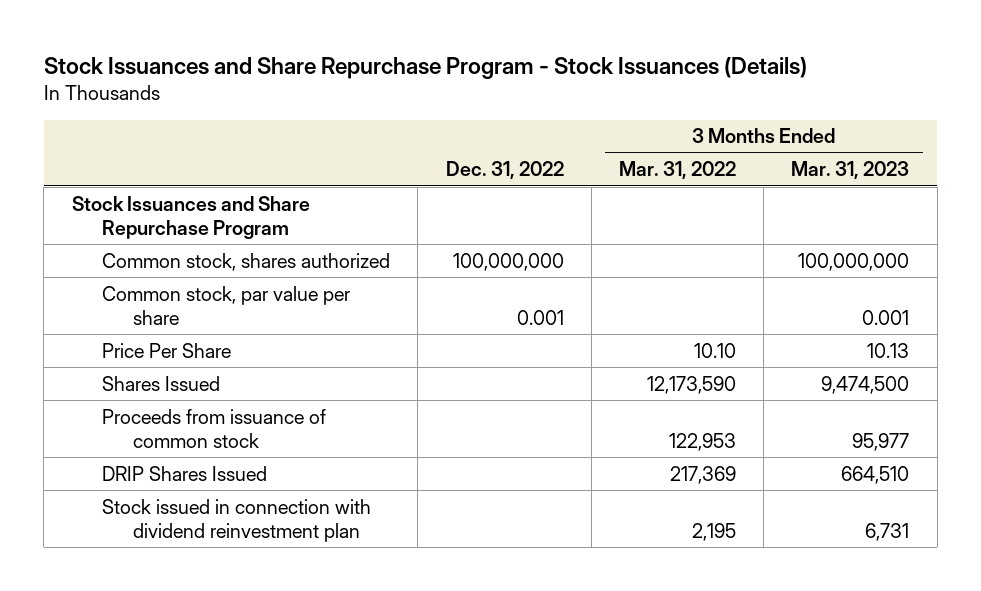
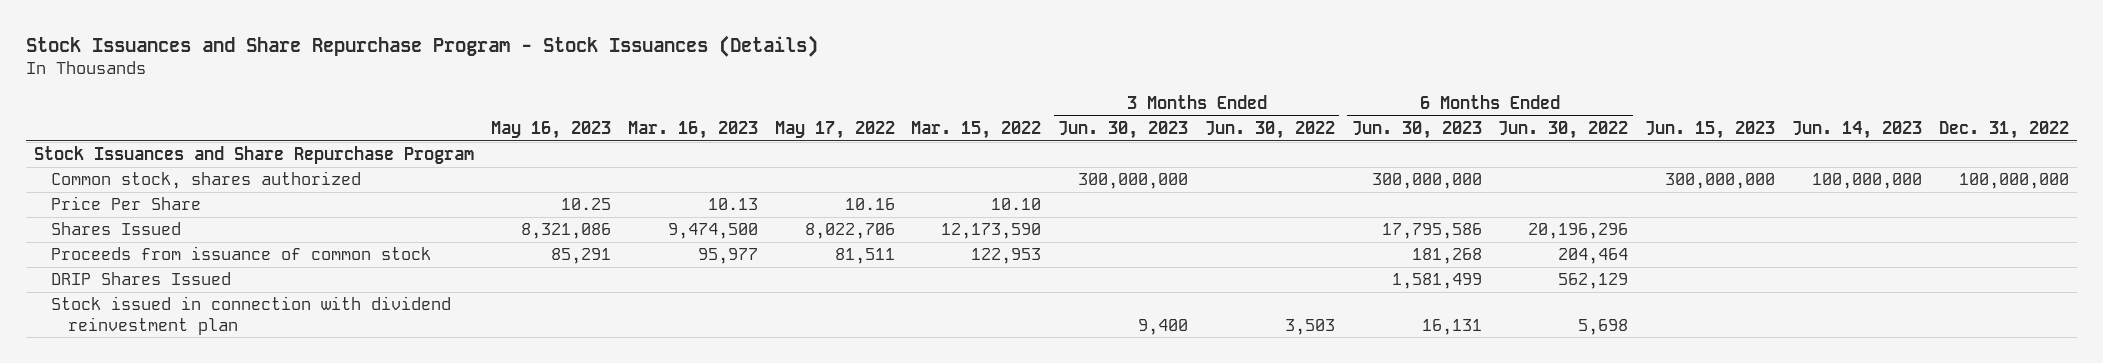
- | Dec. 31, 2022 | 3 Months Ended Mar. 31, 2022 | 3 Months Ended Mar. 31, 2023
+ | May 16, 2023 | Mar. 16, 2023 | May 17, 2022 | Mar. 15, 2022 | 3 Months Ended Jun. 30, 2023 | 3 Months Ended Jun. 30, 2022 | 6 Months Ended Jun. 30, 2023 | 6 Months Ended Jun. 30, 2022 | Jun. 15, 2023 | Jun. 14, 2023 | Dec. 31, 2022
- Common stock, par value per share | 0.001 | | 0.001

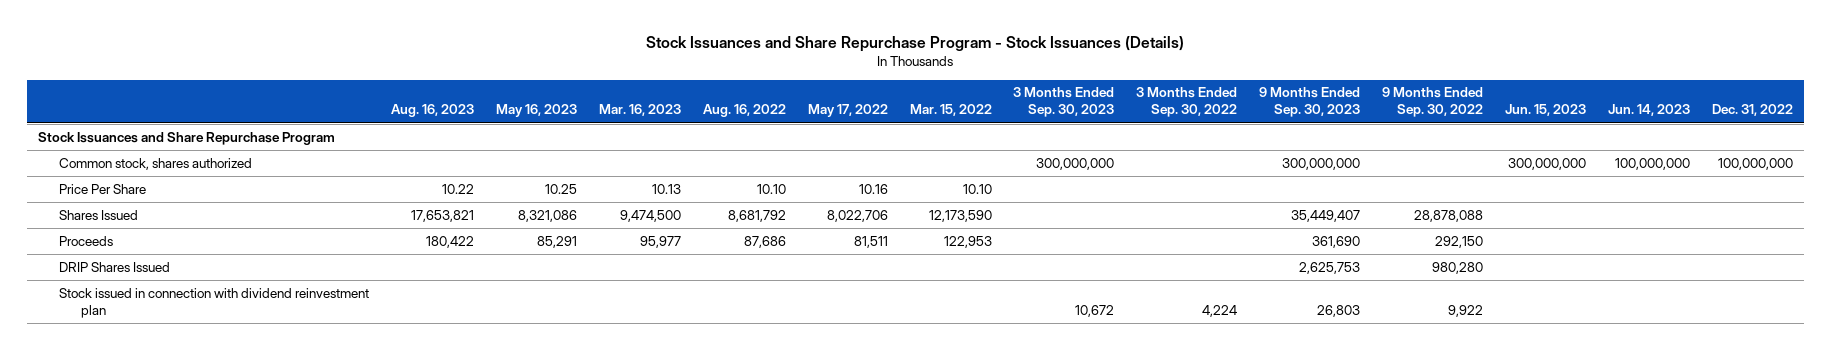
- | May 16, 2023 | Mar. 16, 2023 | May 17, 2022 | Mar. 15, 2022 | 3 Months Ended Jun. 30, 2023 | 3 Months Ended Jun. 30, 2022 | 6 Months Ended Jun. 30, 2023 | 6 Months Ended Jun. 30, 2022 | Jun. 15, 2023 | Jun. 14, 2023 | Dec. 31, 2022
+ | Aug. 16, 2023 | May 16, 2023 | Mar. 16, 2023 | Aug. 16, 2022 | May 17, 2022 | Mar. 15, 2022 | 3 Months Ended Sep. 30, 2023 | 3 Months Ended Sep. 30, 2022 | 9 Months Ended Sep. 30, 2023 | 9 Months Ended Sep. 30, 2022 | Jun. 15, 2023 | Jun. 14, 2023 | Dec. 31, 2022
- Proceeds from issuance of common stock | 85,291 | 95,977 | 81,511 | 122,953 | | | 181,268 | 204,464 | | |
+ Proceeds | 180,422 | 85,291 | 95,977 | 87,686 | 81,511 | 122,953 | | | 361,690 | 292,150 | | |

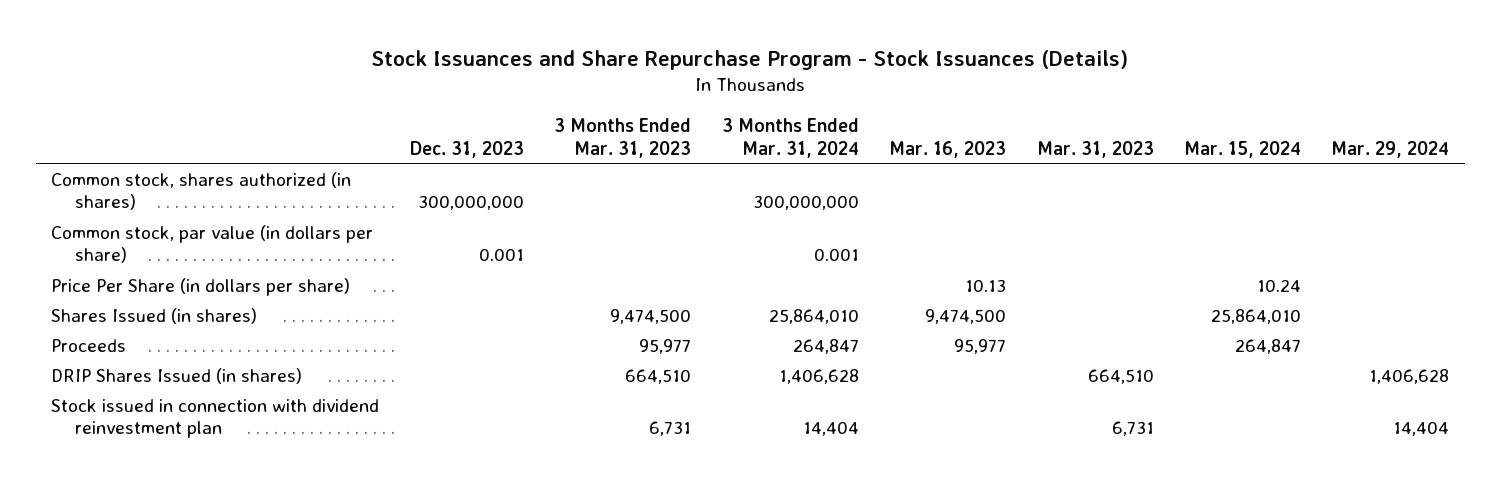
- | Aug. 16, 2023 | May 16, 2023 | Mar. 16, 2023 | Aug. 16, 2022 | May 17, 2022 | Mar. 15, 2022 | 3 Months Ended Sep. 30, 2023 | 3 Months Ended Sep. 30, 2022 | 9 Months Ended Sep. 30, 2023 | 9 Months Ended Sep. 30, 2022 | Jun. 15, 2023 | Jun. 14, 2023 | Dec. 31, 2022
+ | Dec. 31, 2023 | 3 Months Ended Mar. 31, 2023 | 3 Months Ended Mar. 31, 2024 | Mar. 16, 2023 | Mar. 31, 2023 | Mar. 15, 2024 | Mar. 29, 2024
- Stock Issuances and Share Repurchase Program
- Common stock, shares authorized | | | | | | | 300,000,000 | | 300,000,000 | | 300,000,000 | 100,000,000 | 100,000,000
- Price Per Share | 10.22 | 10.25 | 10.13 | 10.10 | 10.16 | 10.10 | | | | | | |
- Shares Issued | 17,653,821 | 8,321,086 | 9,474,500 | 8,681,792 | 8,022,706 | 12,173,590 | | | 35,449,407 | 28,878,088 | | |
+ Common stock, shares authorized (in shares) | 300,000,000 | | 300,000,000 | | | |
+ Common stock, par value (in dollars per share) | 0.001 | | 0.001 | | | |
+ Price Per Share (in dollars per share) | | | | 10.13 | | 10.24 |
+ Shares Issued (in shares) | | 9,474,500 | 25,864,010 | 9,474,500 | | 25,864,010 |
- DRIP Shares Issued | | | | | | | | | 2,625,753 | 980,280 | | |
+ DRIP Shares Issued (in shares) | | 664,510 | 1,406,628 | | 664,510 | | 1,406,628

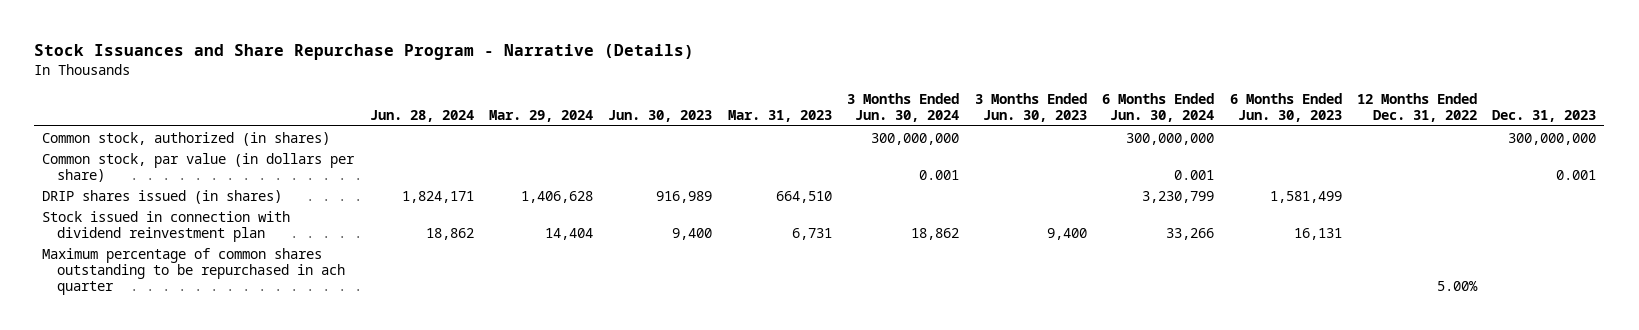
- Stock Issuances and Share Repurchase Program - Stock Issuances (Details)
+ Stock Issuances and Share Repurchase Program - Narrative (Details)
- | Dec. 31, 2023 | 3 Months Ended Mar. 31, 2023 | 3 Months Ended Mar. 31, 2024 | Mar. 16, 2023 | Mar. 31, 2023 | Mar. 15, 2024 | Mar. 29, 2024
+ | Jun. 28, 2024 | Mar. 29, 2024 | Jun. 30, 2023 | Mar. 31, 2023 | 3 Months Ended Jun. 30, 2024 | 3 Months Ended Jun. 30, 2023 | 6 Months Ended Jun. 30, 2024 | 6 Months Ended Jun. 30, 2023 | 12 Months Ended Dec. 31, 2022 | Dec. 31, 2023
- Common stock, shares authorized (in shares) | 300,000,000 | | 300,000,000 | | | |
+ Common stock, authorized (in shares) | | | | | 300,000,000 | | 300,000,000 | | | 300,000,000
- Price Per Share (in dollars per share) | | | | 10.13 | | 10.24 |
- Shares Issued (in shares) | | 9,474,500 | 25,864,010 | 9,474,500 | | 25,864,010 |
- Proceeds | | 95,977 | 264,847 | 95,977 | | 264,847 |
- DRIP Shares Issued (in shares) | | 664,510 | 1,406,628 | | 664,510 | | 1,406,628
+ DRIP shares issued (in shares) | 1,824,171 | 1,406,628 | 916,989 | 664,510 | | | 3,230,799 | 1,581,499 | |
+ Maximum percentage of common shares outstanding to be repurchased in ach quarter | | | | | | | | | 5.00% |

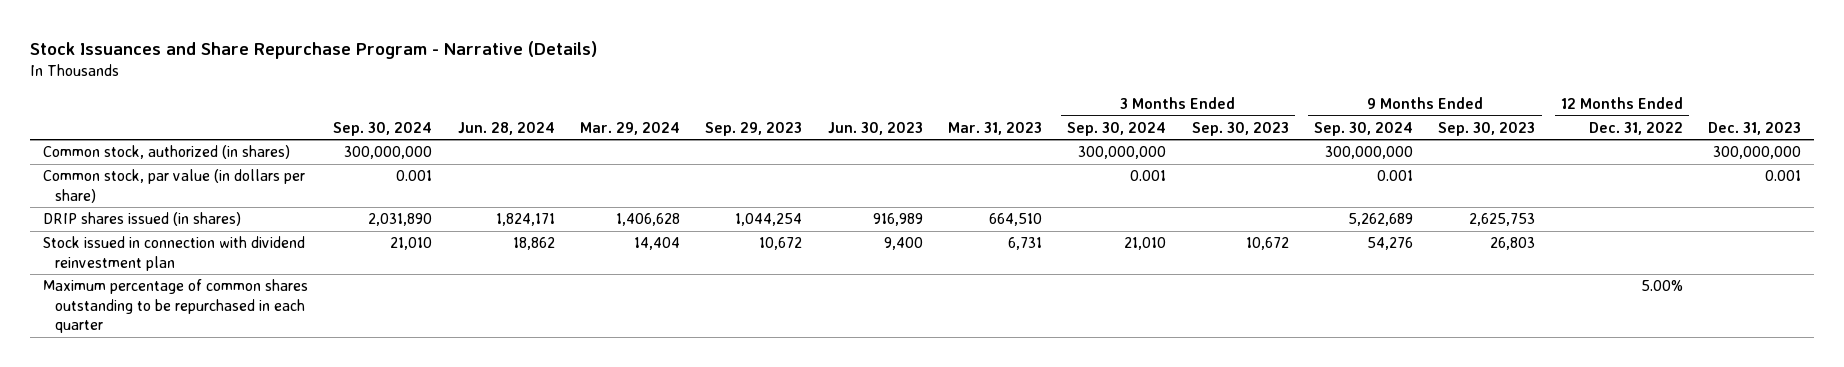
- | Jun. 28, 2024 | Mar. 29, 2024 | Jun. 30, 2023 | Mar. 31, 2023 | 3 Months Ended Jun. 30, 2024 | 3 Months Ended Jun. 30, 2023 | 6 Months Ended Jun. 30, 2024 | 6 Months Ended Jun. 30, 2023 | 12 Months Ended Dec. 31, 2022 | Dec. 31, 2023
+ | Sep. 30, 2024 | Jun. 28, 2024 | Mar. 29, 2024 | Sep. 29, 2023 | Jun. 30, 2023 | Mar. 31, 2023 | 3 Months Ended Sep. 30, 2024 | 3 Months Ended Sep. 30, 2023 | 9 Months Ended Sep. 30, 2024 | 9 Months Ended Sep. 30, 2023 | 12 Months Ended Dec. 31, 2022 | Dec. 31, 2023
- Maximum percentage of common shares outstanding to be repurchased in ach quarter | | | | | | | | | 5.00% |
+ Maximum percentage of common shares outstanding to be repurchased in each quarter | | | | | | | | | | | 5.00% |

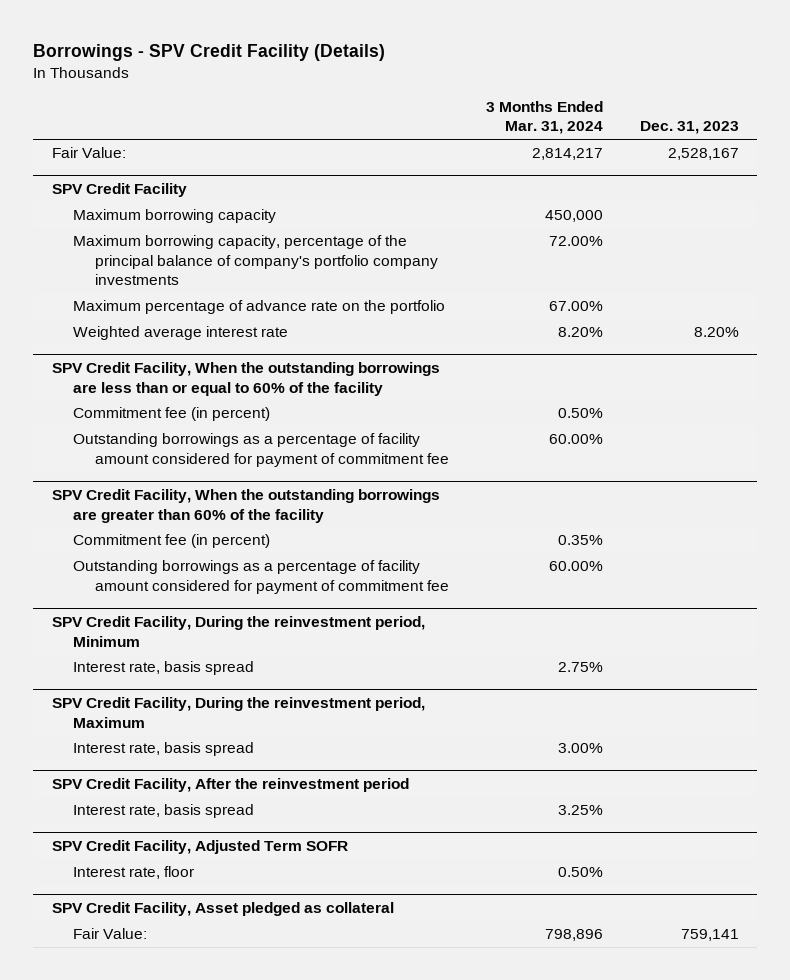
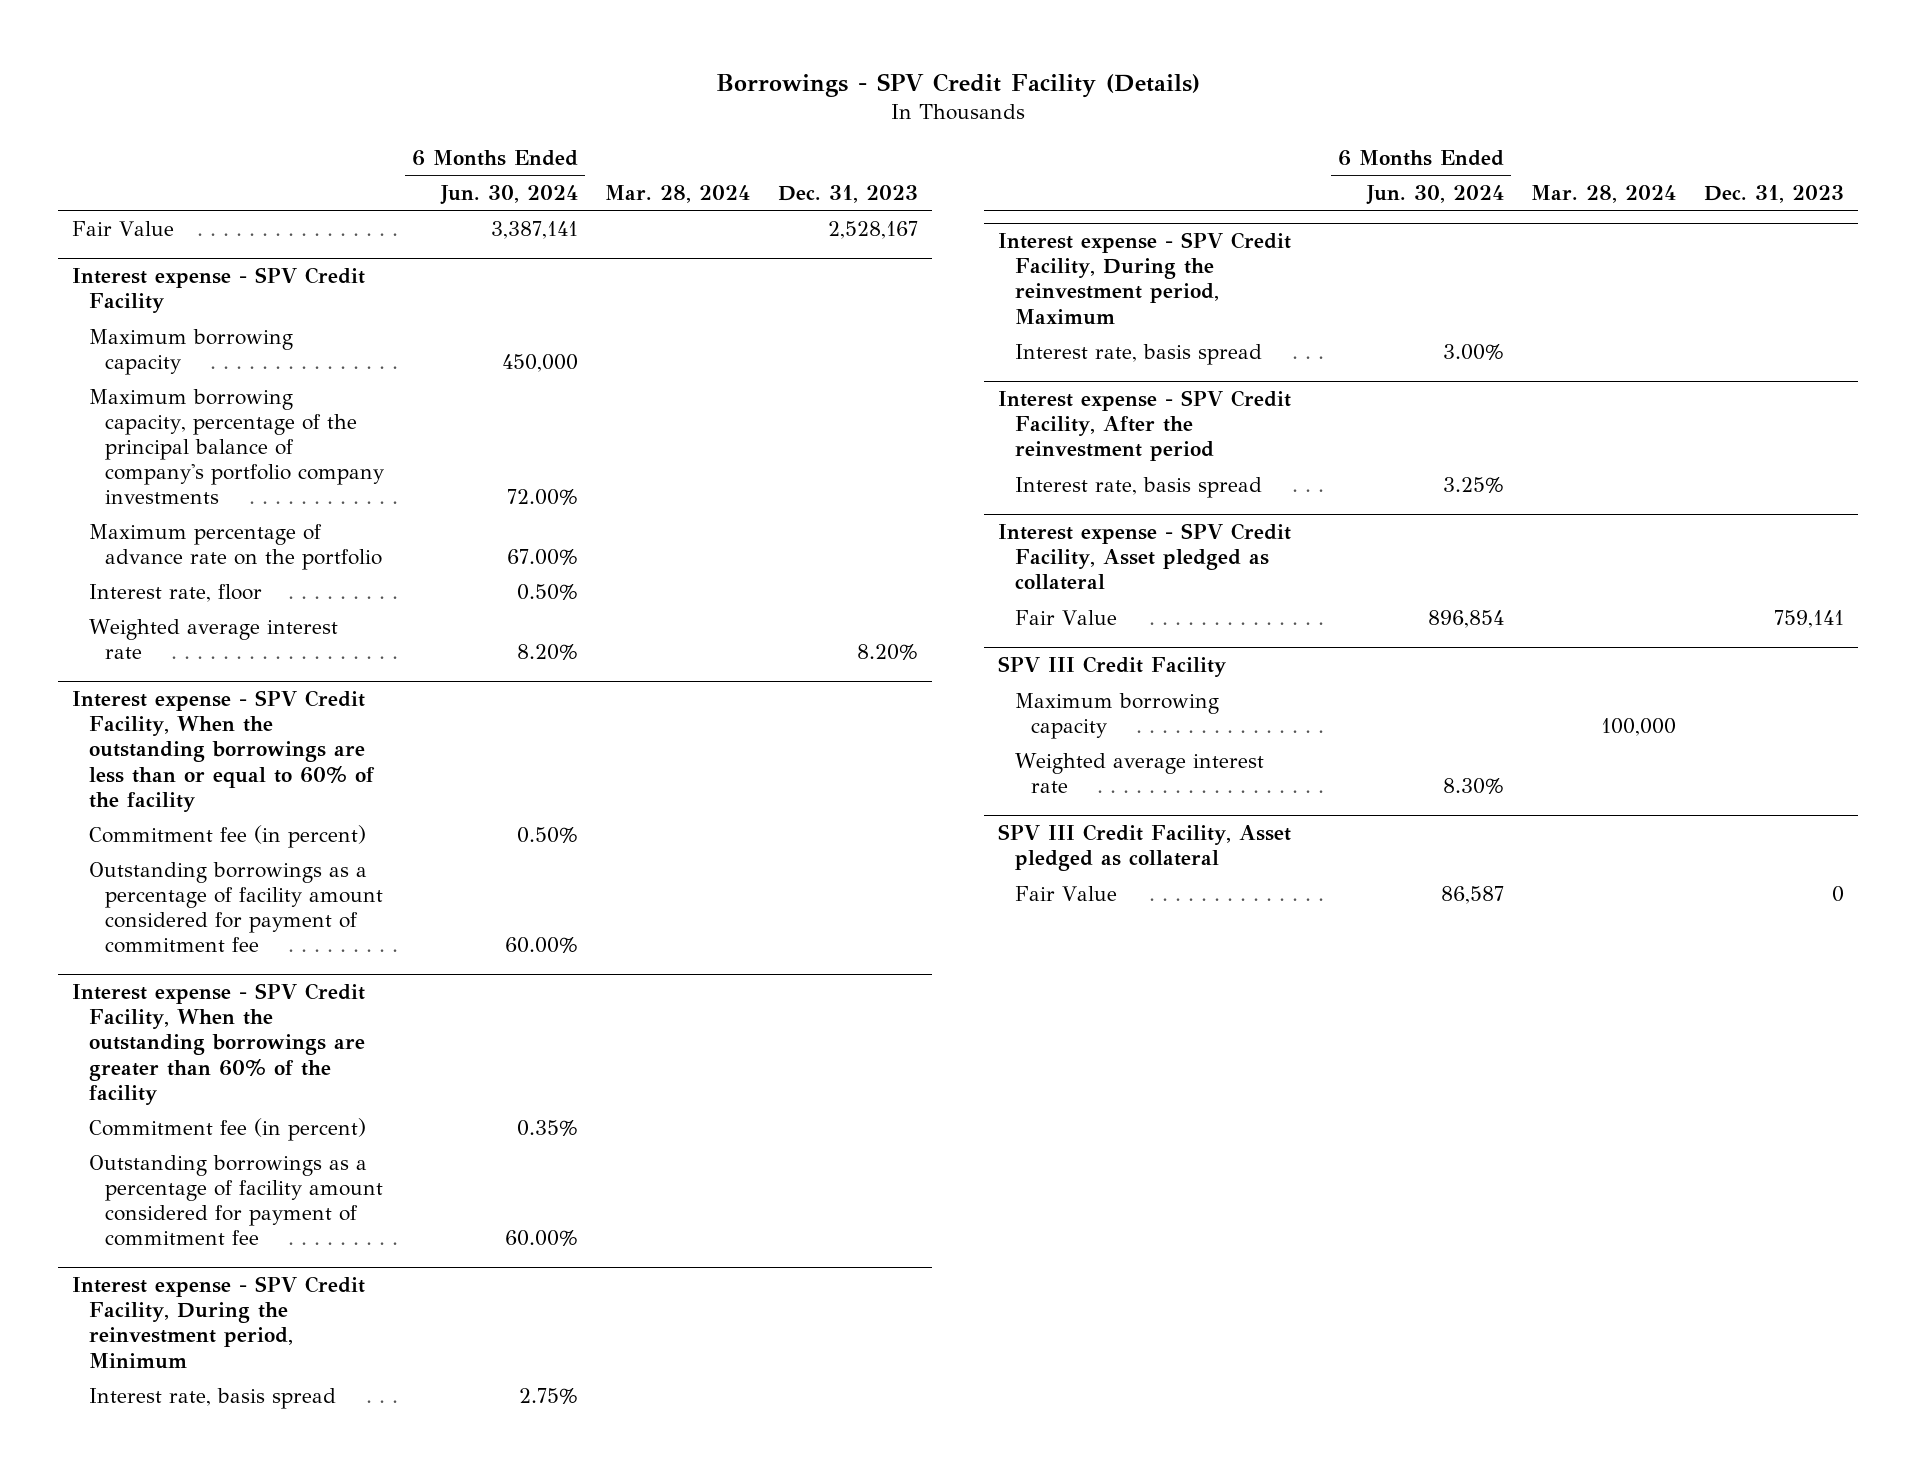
- | 3 Months Ended Mar. 31, 2024 | Dec. 31, 2023
+ | 6 Months Ended Jun. 30, 2024 | Mar. 28, 2024 | Dec. 31, 2023
- Fair Value: | 2,814,217 | 2,528,167
- SPV Credit Facility
+ Fair Value | 3,387,141 | | 2,528,167
+ Interest expense - SPV Credit Facility
+ Interest rate, floor | 0.50% | |
- SPV Credit Facility, When the outstanding borrowings are less than or equal to 60% of the facility
+ Interest expense - SPV Credit Facility, When the outstanding borrowings are less than or equal to 60% of the facility
- SPV Credit Facility, When the outstanding borrowings are greater than 60% of the facility
+ Interest expense - SPV Credit Facility, When the outstanding borrowings are greater than 60% of the facility
- SPV Credit Facility, During the reinvestment period, Minimum
+ Interest expense - SPV Credit Facility, During the reinvestment period, Minimum
- SPV Credit Facility, During the reinvestment period, Maximum
+ Interest expense - SPV Credit Facility, During the reinvestment period, Maximum
- SPV Credit Facility, After the reinvestment period
+ Interest expense - SPV Credit Facility, After the reinvestment period
- SPV Credit Facility, Adjusted Term SOFR
- Interest rate, floor | 0.50% |
- SPV Credit Facility, Asset pledged as collateral
- Fair Value: | 798,896 | 759,141
+ Interest expense - SPV Credit Facility, Asset pledged as collateral
+ Fair Value | 896,854 | | 759,141
+ SPV III Credit Facility
+ Maximum borrowing capacity | | 100,000 |
+ Weighted average interest rate | 8.30% | |
+ SPV III Credit Facility, Asset pledged as collateral
+ Fair Value | 86,587 | | 0

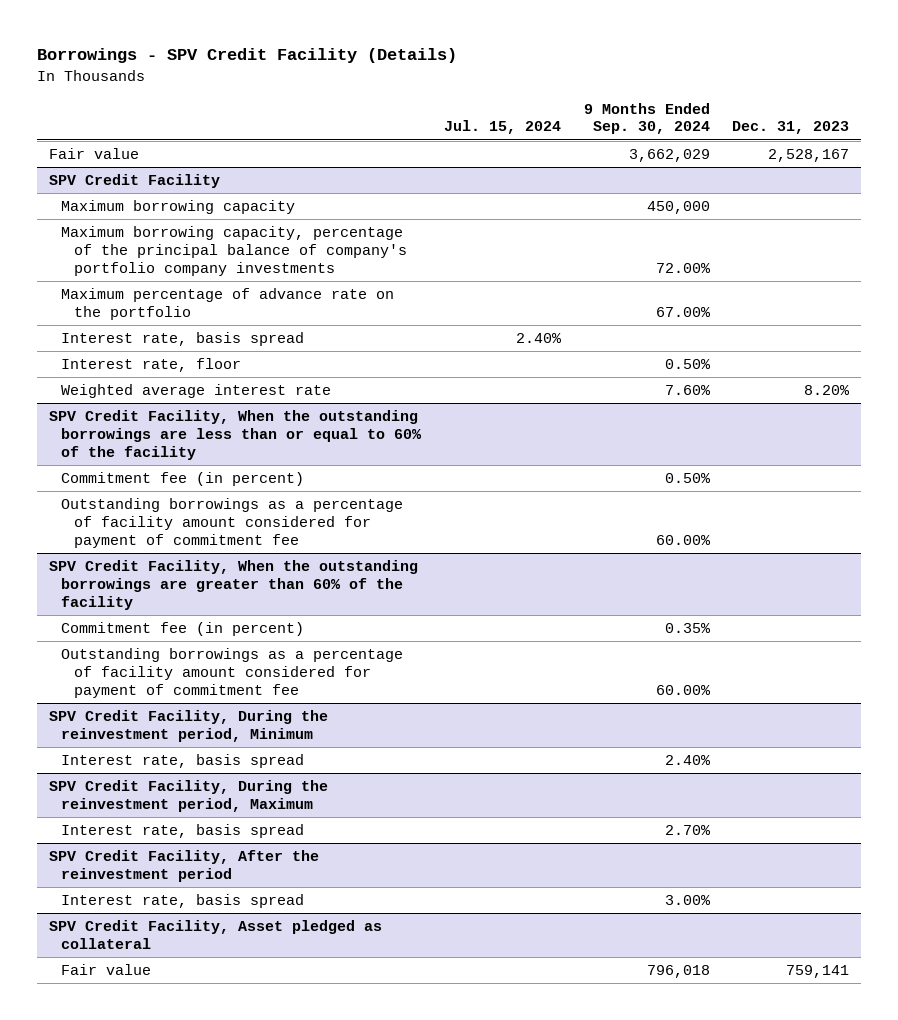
- | 6 Months Ended Jun. 30, 2024 | Mar. 28, 2024 | Dec. 31, 2023
+ | Jul. 15, 2024 | 9 Months Ended Sep. 30, 2024 | Dec. 31, 2023
- Fair Value | 3,387,141 | | 2,528,167
- Interest expense - SPV Credit Facility
+ Fair value | | 3,662,029 | 2,528,167
+ SPV Credit Facility
+ Interest rate, basis spread | 2.40% | |
- Interest expense - SPV Credit Facility, When the outstanding borrowings are less than or equal to 60% of the facility
+ SPV Credit Facility, When the outstanding borrowings are less than or equal to 60% of the facility
- Interest expense - SPV Credit Facility, When the outstanding borrowings are greater than 60% of the facility
+ SPV Credit Facility, When the outstanding borrowings are greater than 60% of the facility
- Interest expense - SPV Credit Facility, During the reinvestment period, Minimum
+ SPV Credit Facility, During the reinvestment period, Minimum
- Interest expense - SPV Credit Facility, During the reinvestment period, Maximum
+ SPV Credit Facility, During the reinvestment period, Maximum
- Interest expense - SPV Credit Facility, After the reinvestment period
+ SPV Credit Facility, After the reinvestment period
- Interest expense - SPV Credit Facility, Asset pledged as collateral
- Fair Value | 896,854 | | 759,141
- SPV III Credit Facility
- Maximum borrowing capacity | | 100,000 |
- Weighted average interest rate | 8.30% | |
- SPV III Credit Facility, Asset pledged as collateral
- Fair Value | 86,587 | | 0
+ SPV Credit Facility, Asset pledged as collateral
+ Fair value | | 796,018 | 759,141

